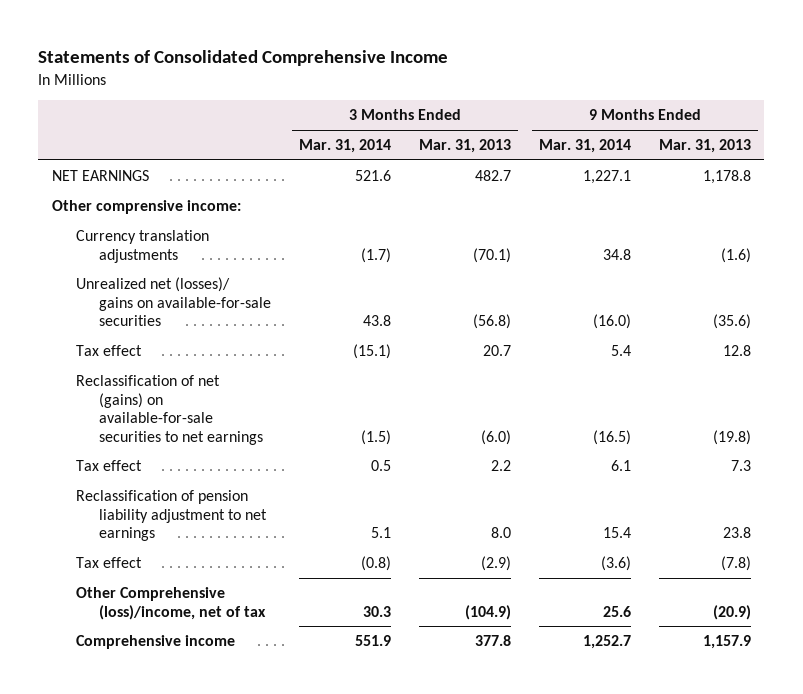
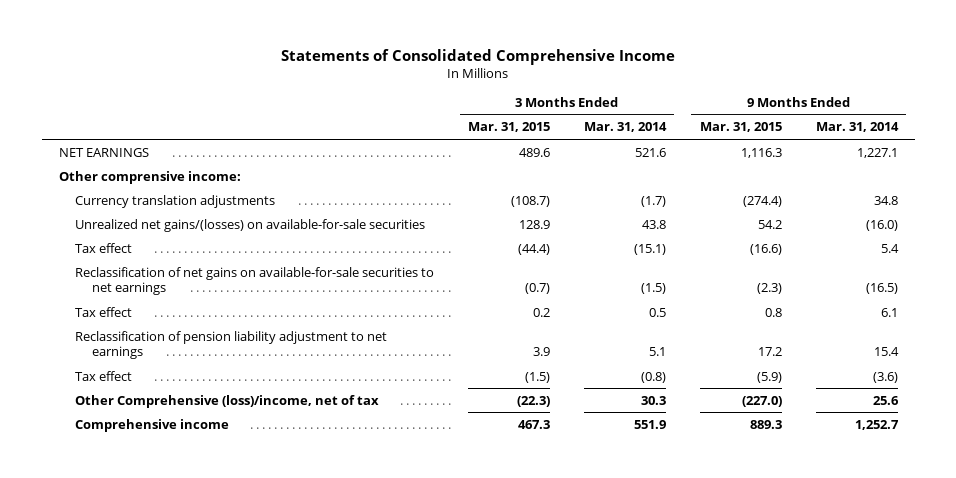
- | 3 Months Ended Mar. 31, 2014 | 3 Months Ended Mar. 31, 2013 | 9 Months Ended Mar. 31, 2014 | 9 Months Ended Mar. 31, 2013
+ | 3 Months Ended Mar. 31, 2015 | 3 Months Ended Mar. 31, 2014 | 9 Months Ended Mar. 31, 2015 | 9 Months Ended Mar. 31, 2014
- Unrealized net (losses)/ gains on available-for-sale securities | 43.8 | (56.8) | (16.0) | (35.6)
+ Unrealized net gains/(losses) on available-for-sale securities | 128.9 | 43.8 | 54.2 | (16.0)
- Reclassification of net (gains) on available-for-sale securities to net earnings | (1.5) | (6.0) | (16.5) | (19.8)
+ Reclassification of net gains on available-for-sale securities to net earnings | (0.7) | (1.5) | (2.3) | (16.5)

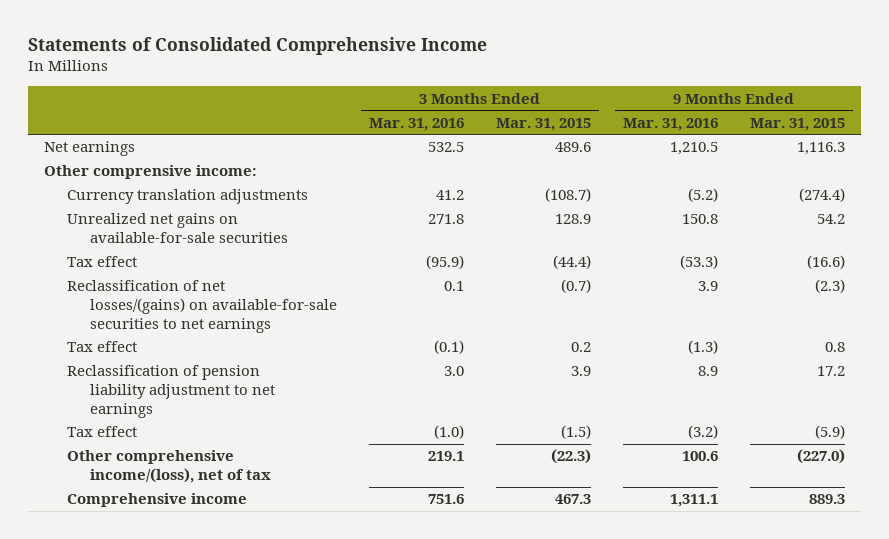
- | 3 Months Ended Mar. 31, 2015 | 3 Months Ended Mar. 31, 2014 | 9 Months Ended Mar. 31, 2015 | 9 Months Ended Mar. 31, 2014
+ | 3 Months Ended Mar. 31, 2016 | 3 Months Ended Mar. 31, 2015 | 9 Months Ended Mar. 31, 2016 | 9 Months Ended Mar. 31, 2015
- NET EARNINGS | 489.6 | 521.6 | 1,116.3 | 1,227.1
+ Net earnings | 532.5 | 489.6 | 1,210.5 | 1,116.3
- Unrealized net gains/(losses) on available-for-sale securities | 128.9 | 43.8 | 54.2 | (16.0)
+ Unrealized net gains on available-for-sale securities | 271.8 | 128.9 | 150.8 | 54.2
- Reclassification of net gains on available-for-sale securities to net earnings | (0.7) | (1.5) | (2.3) | (16.5)
+ Reclassification of net losses/(gains) on available-for-sale securities to net earnings | 0.1 | (0.7) | 3.9 | (2.3)
- Other Comprehensive (loss)/income, net of tax | (22.3) | 30.3 | (227.0) | 25.6
+ Other comprehensive income/(loss), net of tax | 219.1 | (22.3) | 100.6 | (227.0)

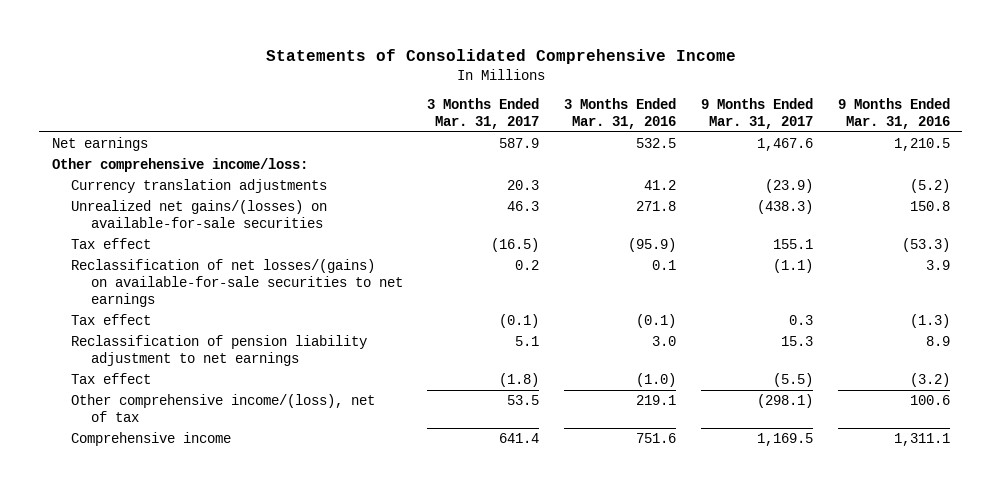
- | 3 Months Ended Mar. 31, 2016 | 3 Months Ended Mar. 31, 2015 | 9 Months Ended Mar. 31, 2016 | 9 Months Ended Mar. 31, 2015
+ | 3 Months Ended Mar. 31, 2017 | 3 Months Ended Mar. 31, 2016 | 9 Months Ended Mar. 31, 2017 | 9 Months Ended Mar. 31, 2016
- Other comprensive income:
+ Other comprehensive income/loss:
- Unrealized net gains on available-for-sale securities | 271.8 | 128.9 | 150.8 | 54.2
+ Unrealized net gains/(losses) on available-for-sale securities | 46.3 | 271.8 | (438.3) | 150.8

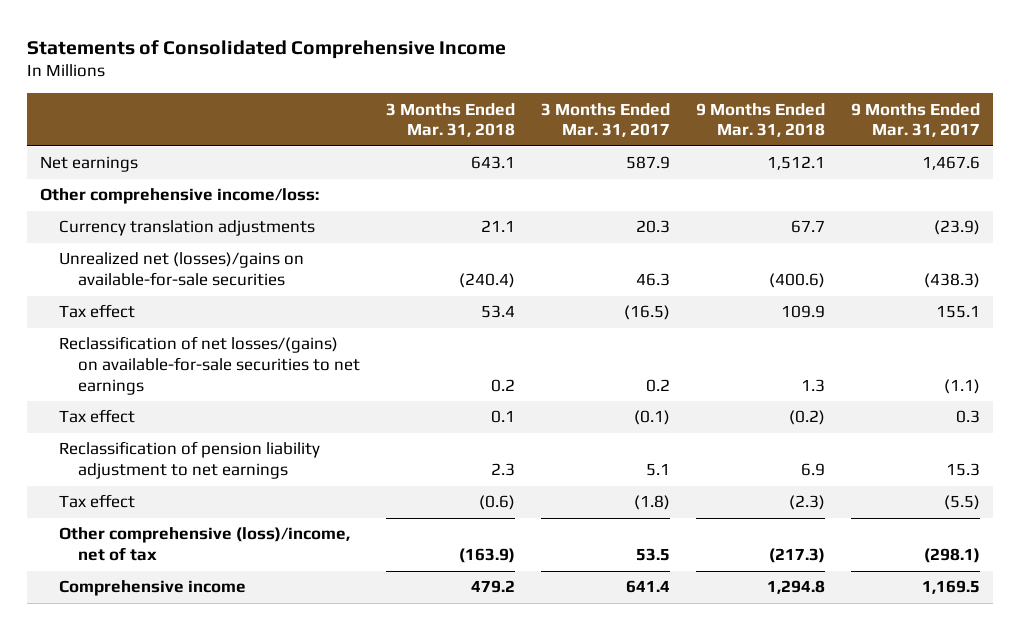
- | 3 Months Ended Mar. 31, 2017 | 3 Months Ended Mar. 31, 2016 | 9 Months Ended Mar. 31, 2017 | 9 Months Ended Mar. 31, 2016
+ | 3 Months Ended Mar. 31, 2018 | 3 Months Ended Mar. 31, 2017 | 9 Months Ended Mar. 31, 2018 | 9 Months Ended Mar. 31, 2017
- Unrealized net gains/(losses) on available-for-sale securities | 46.3 | 271.8 | (438.3) | 150.8
+ Unrealized net (losses)/gains on available-for-sale securities | (240.4) | 46.3 | (400.6) | (438.3)
- Other comprehensive income/(loss), net of tax | 53.5 | 219.1 | (298.1) | 100.6
+ Other comprehensive (loss)/income, net of tax | (163.9) | 53.5 | (217.3) | (298.1)

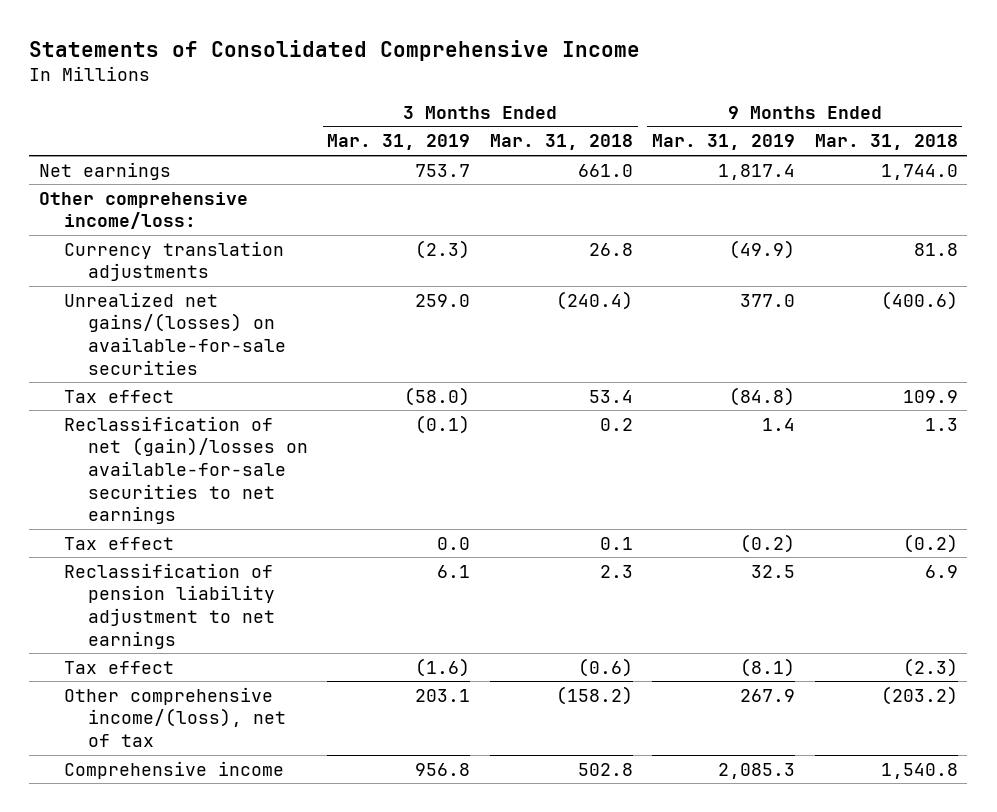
- | 3 Months Ended Mar. 31, 2018 | 3 Months Ended Mar. 31, 2017 | 9 Months Ended Mar. 31, 2018 | 9 Months Ended Mar. 31, 2017
+ | 3 Months Ended Mar. 31, 2019 | 3 Months Ended Mar. 31, 2018 | 9 Months Ended Mar. 31, 2019 | 9 Months Ended Mar. 31, 2018
- Net earnings | 643.1 | 587.9 | 1,512.1 | 1,467.6
+ Net earnings | 753.7 | 661.0 | 1,817.4 | 1,744.0
- Currency translation adjustments | 21.1 | 20.3 | 67.7 | (23.9)
- Unrealized net (losses)/gains on available-for-sale securities | (240.4) | 46.3 | (400.6) | (438.3)
+ Currency translation adjustments | (2.3) | 26.8 | (49.9) | 81.8
+ Unrealized net gains/(losses) on available-for-sale securities | 259.0 | (240.4) | 377.0 | (400.6)
- Reclassification of net losses/(gains) on available-for-sale securities to net earnings | 0.2 | 0.2 | 1.3 | (1.1)
+ Reclassification of net (gain)/losses on available-for-sale securities to net earnings | (0.1) | 0.2 | 1.4 | 1.3
- Other comprehensive (loss)/income, net of tax | (163.9) | 53.5 | (217.3) | (298.1)
- Comprehensive income | 479.2 | 641.4 | 1,294.8 | 1,169.5
+ Other comprehensive income/(loss), net of tax | 203.1 | (158.2) | 267.9 | (203.2)
+ Comprehensive income | 956.8 | 502.8 | 2,085.3 | 1,540.8

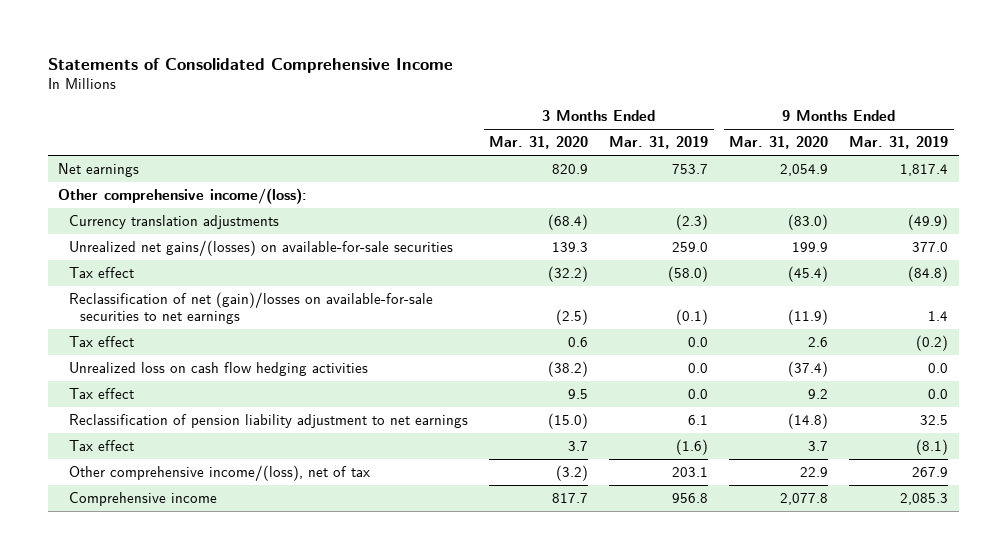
- | 3 Months Ended Mar. 31, 2019 | 3 Months Ended Mar. 31, 2018 | 9 Months Ended Mar. 31, 2019 | 9 Months Ended Mar. 31, 2018
+ | 3 Months Ended Mar. 31, 2020 | 3 Months Ended Mar. 31, 2019 | 9 Months Ended Mar. 31, 2020 | 9 Months Ended Mar. 31, 2019
- Other comprehensive income/loss:
+ Other comprehensive income/(loss):
+ Unrealized loss on cash flow hedging activities | (38.2) | 0.0 | (37.4) | 0.0
+ Tax effect | 9.5 | 0.0 | 9.2 | 0.0

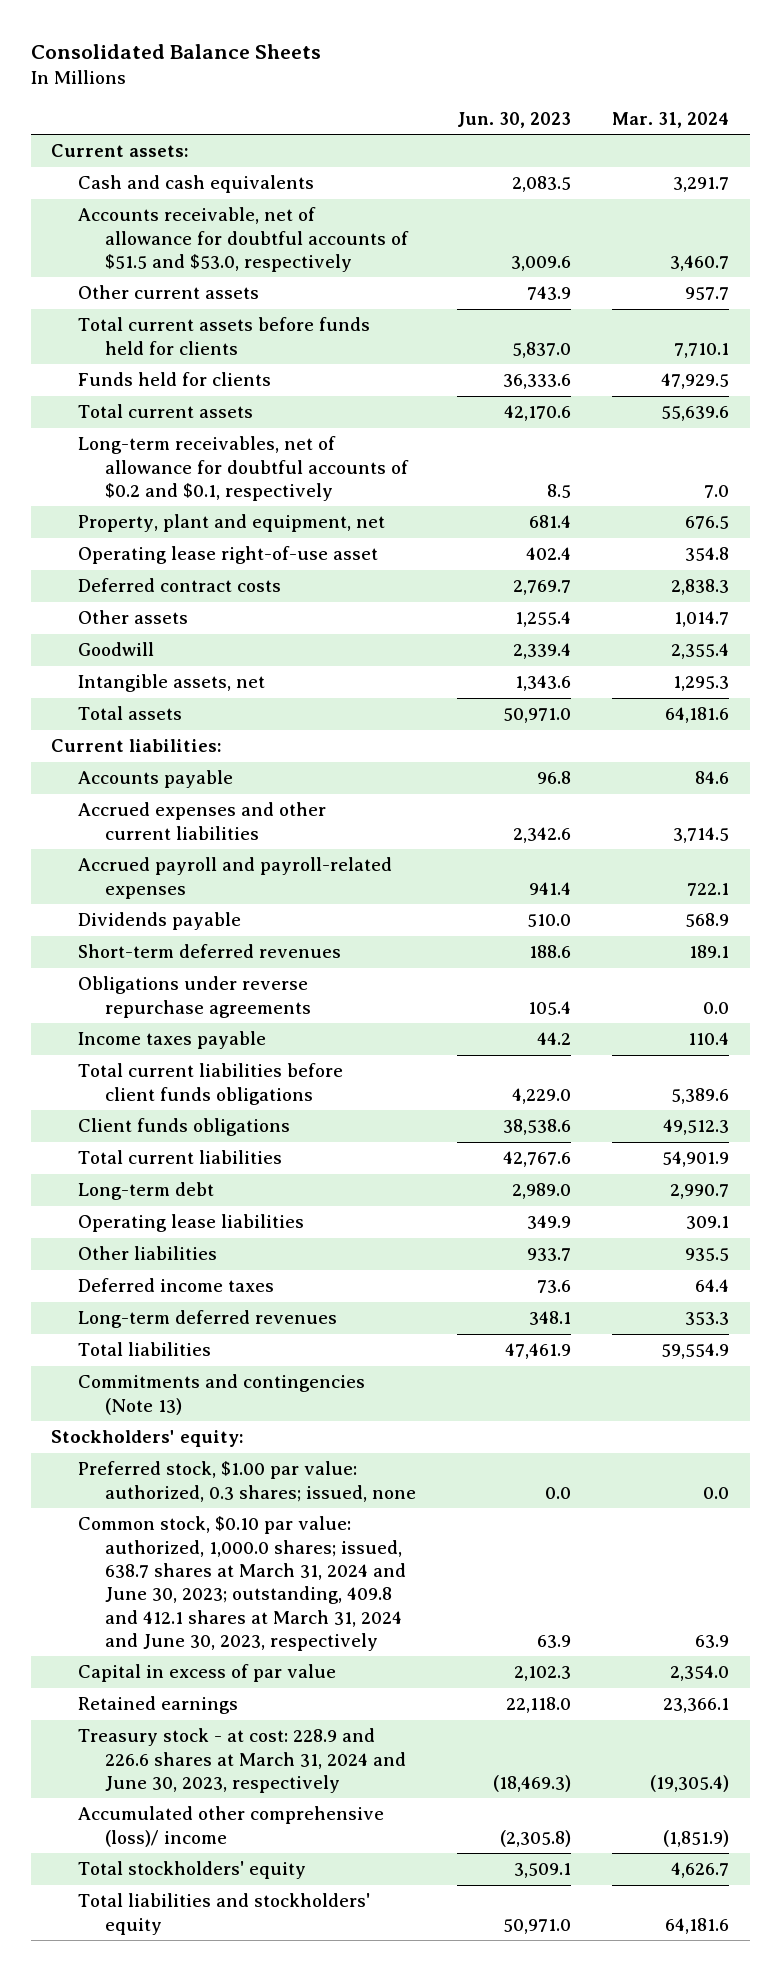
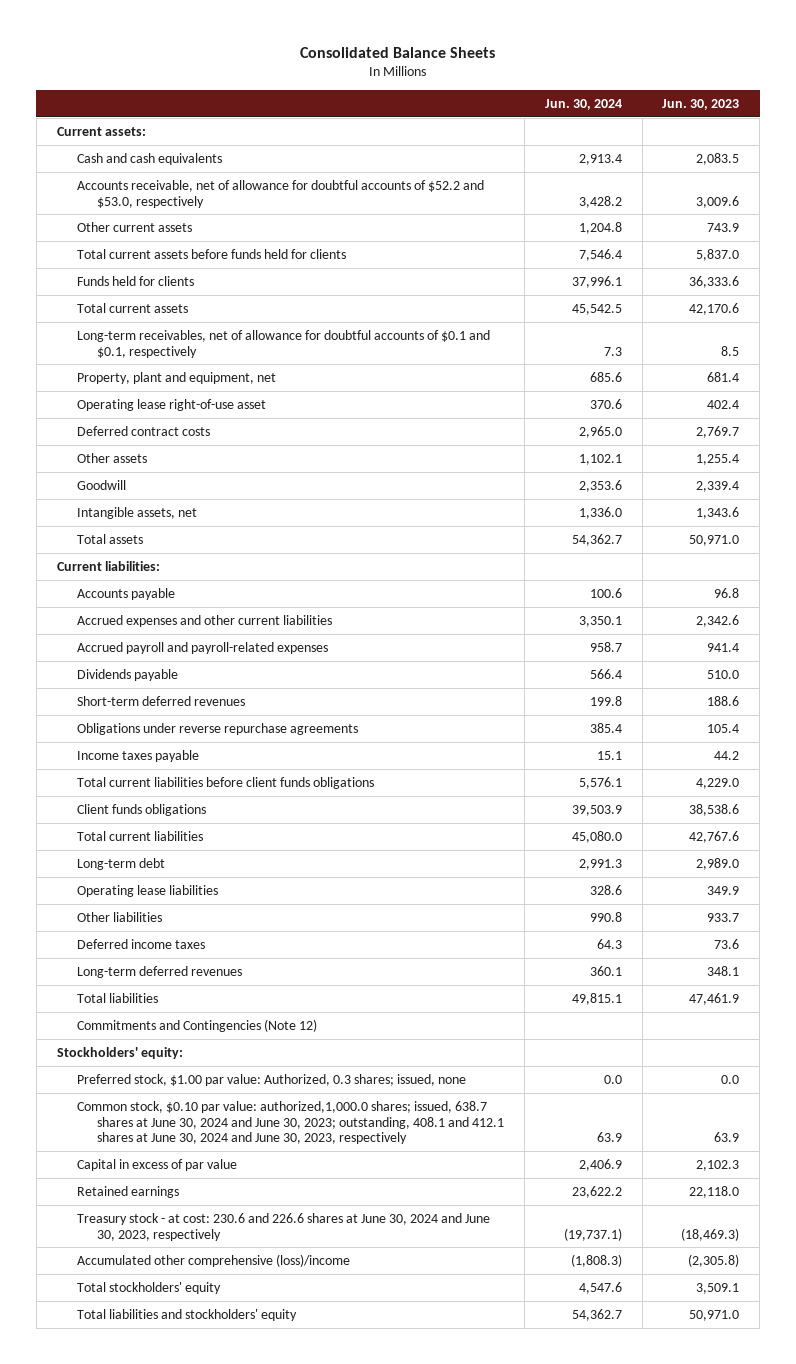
- | Jun. 30, 2023 | Mar. 31, 2024
+ | Jun. 30, 2024 | Jun. 30, 2023
- Accounts receivable, net of allowance for doubtful accounts of $51.5 and $53.0, respectively | 3,009.6 | 3,460.7
+ Accounts receivable, net of allowance for doubtful accounts of $52.2 and $53.0, respectively | 3,428.2 | 3,009.6
- Long-term receivables, net of allowance for doubtful accounts of $0.2 and $0.1, respectively | 8.5 | 7.0
+ Long-term receivables, net of allowance for doubtful accounts of $0.1 and $0.1, respectively | 7.3 | 8.5
- Commitments and contingencies (Note 13)
+ Commitments and Contingencies (Note 12)
- Preferred stock, $1.00 par value: authorized, 0.3 shares; issued, none | 0.0 | 0.0
- Common stock, $0.10 par value: authorized, 1,000.0 shares; issued, 638.7 shares at March 31, 2024 and June 30, 2023; outstanding, 409.8 and 412.1 shares at March 31, 2024 and June 30, 2023, respectively | 63.9 | 63.9
+ Preferred stock, $1.00 par value: Authorized, 0.3 shares; issued, none | 0.0 | 0.0
+ Common stock, $0.10 par value: authorized,1,000.0 shares; issued, 638.7 shares at June 30, 2024 and June 30, 2023; outstanding, 408.1 and 412.1 shares at June 30, 2024 and June 30, 2023, respectively | 63.9 | 63.9
- Treasury stock - at cost: 228.9 and 226.6 shares at March 31, 2024 and June 30, 2023, respectively | (18,469.3) | (19,305.4)
- Accumulated other comprehensive (loss)/ income | (2,305.8) | (1,851.9)
+ Treasury stock - at cost: 230.6 and 226.6 shares at June 30, 2024 and June 30, 2023, respectively | (19,737.1) | (18,469.3)
+ Accumulated other comprehensive (loss)/income | (1,808.3) | (2,305.8)

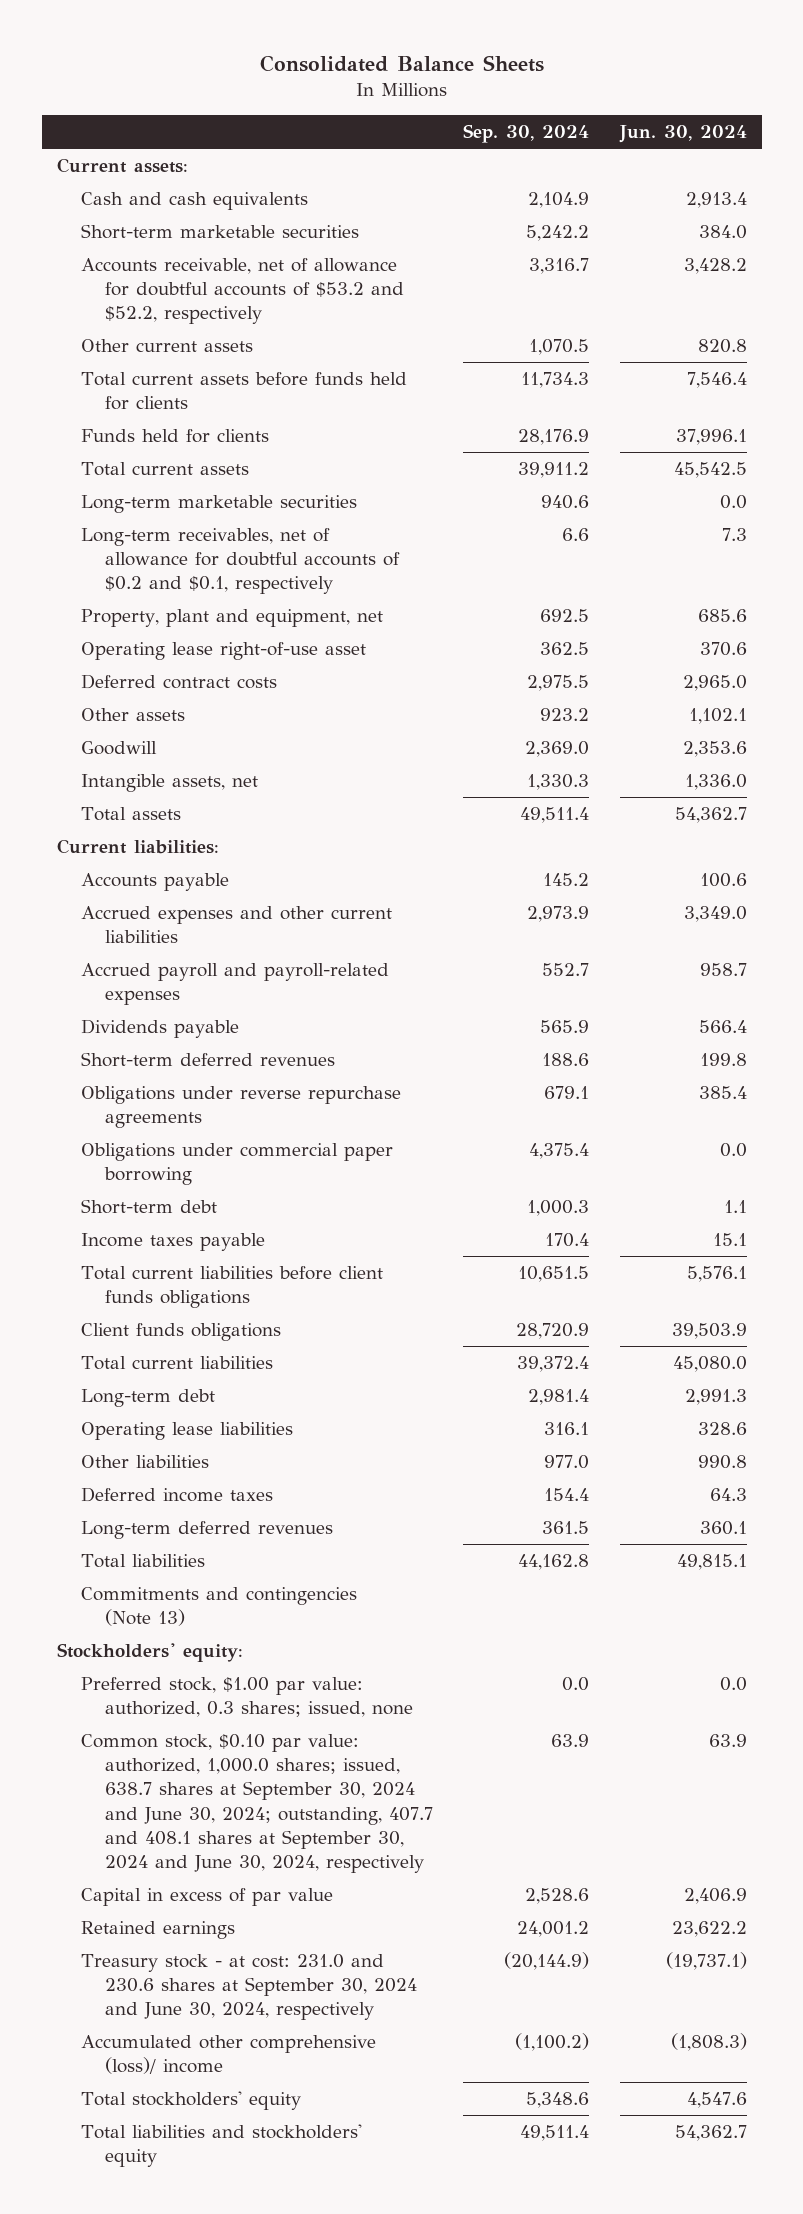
- | Jun. 30, 2024 | Jun. 30, 2023
+ | Sep. 30, 2024 | Jun. 30, 2024
- Accounts receivable, net of allowance for doubtful accounts of $52.2 and $53.0, respectively | 3,428.2 | 3,009.6
- Other current assets | 1,204.8 | 743.9
+ Short-term marketable securities | 5,242.2 | 384.0
+ Accounts receivable, net of allowance for doubtful accounts of $53.2 and $52.2, respectively | 3,316.7 | 3,428.2
+ Other current assets | 1,070.5 | 820.8
- Long-term receivables, net of allowance for doubtful accounts of $0.1 and $0.1, respectively | 7.3 | 8.5
+ Long-term marketable securities | 940.6 | 0.0
+ Long-term receivables, net of allowance for doubtful accounts of $0.2 and $0.1, respectively | 6.6 | 7.3
- Accrued expenses and other current liabilities | 3,350.1 | 2,342.6
+ Accrued expenses and other current liabilities | 2,973.9 | 3,349.0
+ Obligations under commercial paper borrowing | 4,375.4 | 0.0
+ Short-term debt | 1,000.3 | 1.1
- Commitments and Contingencies (Note 12)
+ Commitments and contingencies (Note 13)
- Preferred stock, $1.00 par value: Authorized, 0.3 shares; issued, none | 0.0 | 0.0
- Common stock, $0.10 par value: authorized,1,000.0 shares; issued, 638.7 shares at June 30, 2024 and June 30, 2023; outstanding, 408.1 and 412.1 shares at June 30, 2024 and June 30, 2023, respectively | 63.9 | 63.9
+ Preferred stock, $1.00 par value: authorized, 0.3 shares; issued, none | 0.0 | 0.0
+ Common stock, $0.10 par value: authorized, 1,000.0 shares; issued, 638.7 shares at September 30, 2024 and June 30, 2024; outstanding, 407.7 and 408.1 shares at September 30, 2024 and June 30, 2024, respectively | 63.9 | 63.9
- Treasury stock - at cost: 230.6 and 226.6 shares at June 30, 2024 and June 30, 2023, respectively | (19,737.1) | (18,469.3)
- Accumulated other comprehensive (loss)/income | (1,808.3) | (2,305.8)
+ Treasury stock - at cost: 231.0 and 230.6 shares at September 30, 2024 and June 30, 2024, respectively | (20,144.9) | (19,737.1)
+ Accumulated other comprehensive (loss)/ income | (1,100.2) | (1,808.3)

